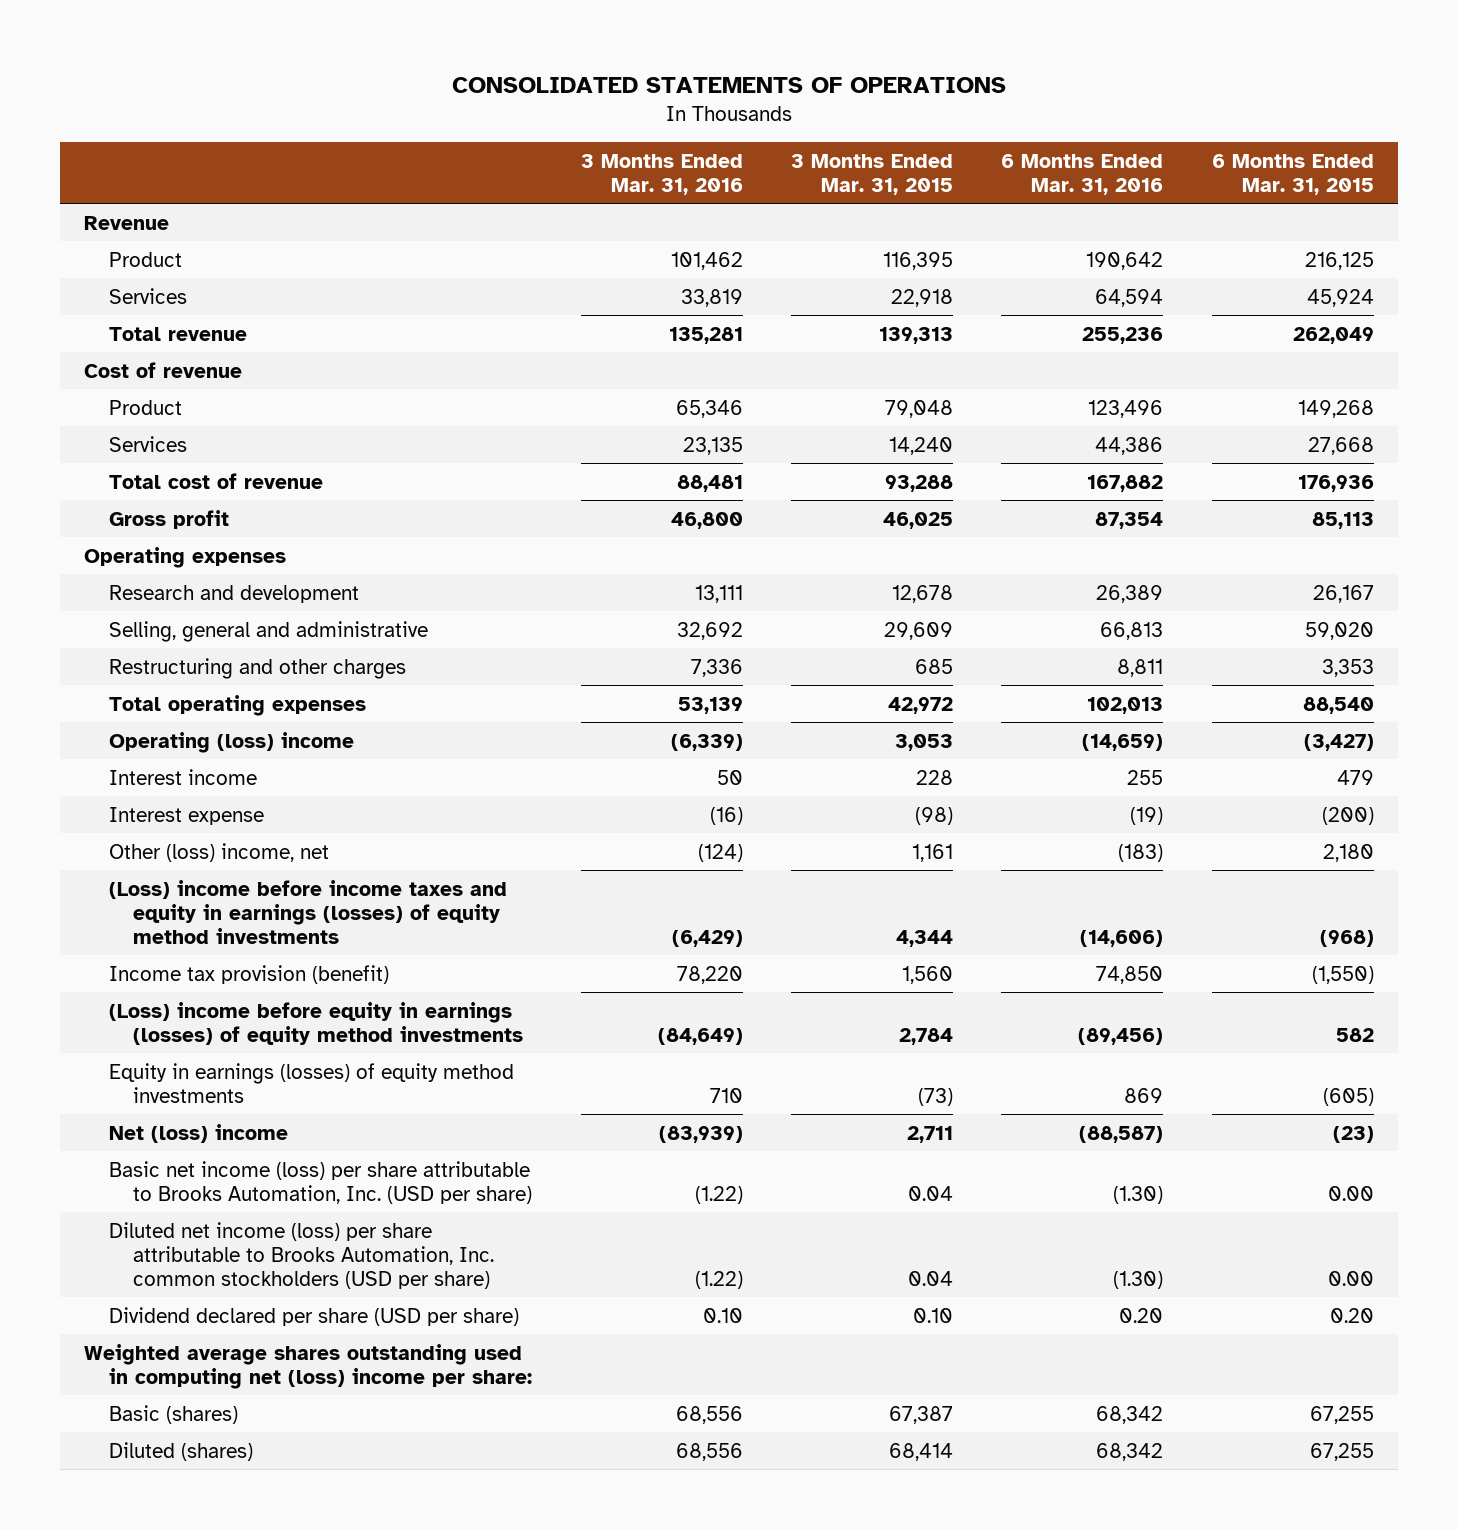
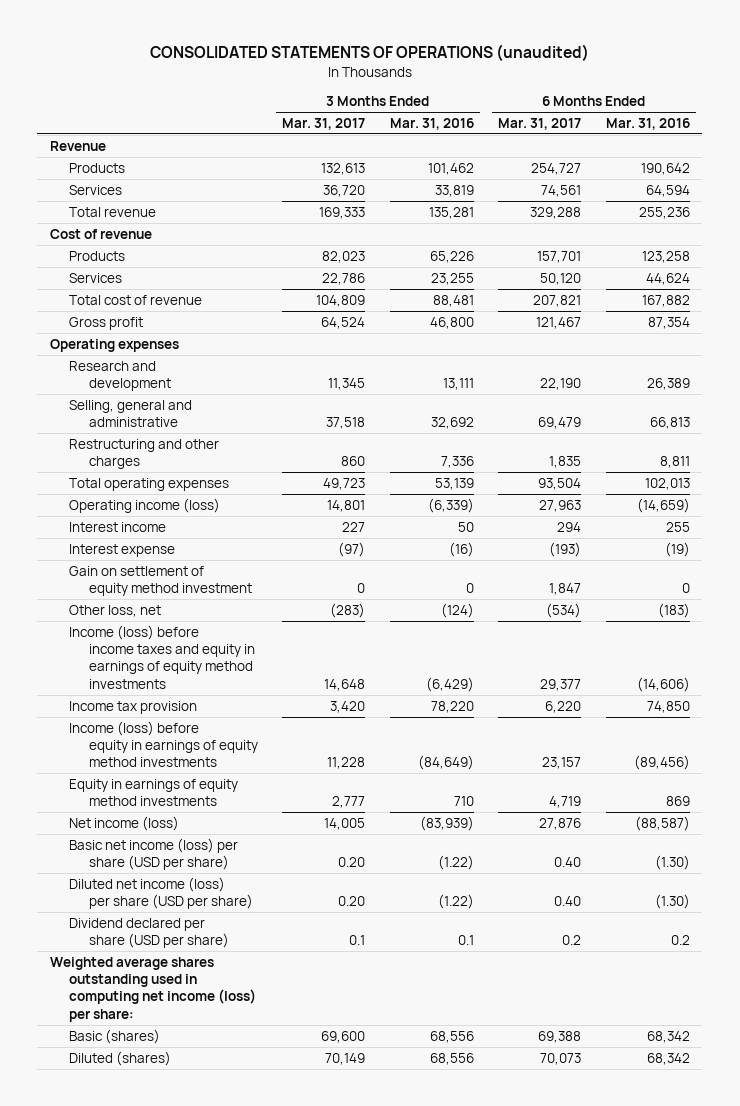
- CONSOLIDATED STATEMENTS OF OPERATIONS
+ CONSOLIDATED STATEMENTS OF OPERATIONS (unaudited)
- | 3 Months Ended Mar. 31, 2016 | 3 Months Ended Mar. 31, 2015 | 6 Months Ended Mar. 31, 2016 | 6 Months Ended Mar. 31, 2015
+ | 3 Months Ended Mar. 31, 2017 | 3 Months Ended Mar. 31, 2016 | 6 Months Ended Mar. 31, 2017 | 6 Months Ended Mar. 31, 2016
- Product | 101,462 | 116,395 | 190,642 | 216,125
+ Products | 132,613 | 101,462 | 254,727 | 190,642
- Product | 65,346 | 79,048 | 123,496 | 149,268
- Services | 23,135 | 14,240 | 44,386 | 27,668
+ Products | 82,023 | 65,226 | 157,701 | 123,258
+ Services | 22,786 | 23,255 | 50,120 | 44,624
- Operating (loss) income | (6,339) | 3,053 | (14,659) | (3,427)
+ Operating income (loss) | 14,801 | (6,339) | 27,963 | (14,659)
- Other (loss) income, net | (124) | 1,161 | (183) | 2,180
- (Loss) income before income taxes and equity in earnings (losses) of equity method investments | (6,429) | 4,344 | (14,606) | (968)
- Income tax provision (benefit) | 78,220 | 1,560 | 74,850 | (1,550)
- (Loss) income before equity in earnings (losses) of equity method investments | (84,649) | 2,784 | (89,456) | 582
- Equity in earnings (losses) of equity method investments | 710 | (73) | 869 | (605)
- Net (loss) income | (83,939) | 2,711 | (88,587) | (23)
- Basic net income (loss) per share attributable to Brooks Automation, Inc. (USD per share) | (1.22) | 0.04 | (1.30) | 0.00
- Diluted net income (loss) per share attributable to Brooks Automation, Inc. common stockholders (USD per share) | (1.22) | 0.04 | (1.30) | 0.00
- Dividend declared per share (USD per share) | 0.10 | 0.10 | 0.20 | 0.20
- Weighted average shares outstanding used in computing net (loss) income per share:
+ Gain on settlement of equity method investment | 0 | 0 | 1,847 | 0
+ Other loss, net | (283) | (124) | (534) | (183)
+ Income (loss) before income taxes and equity in earnings of equity method investments | 14,648 | (6,429) | 29,377 | (14,606)
+ Income tax provision | 3,420 | 78,220 | 6,220 | 74,850
+ Income (loss) before equity in earnings of equity method investments | 11,228 | (84,649) | 23,157 | (89,456)
+ Equity in earnings of equity method investments | 2,777 | 710 | 4,719 | 869
+ Net income (loss) | 14,005 | (83,939) | 27,876 | (88,587)
+ Basic net income (loss) per share (USD per share) | 0.20 | (1.22) | 0.40 | (1.30)
+ Diluted net income (loss) per share (USD per share) | 0.20 | (1.22) | 0.40 | (1.30)
+ Dividend declared per share (USD per share) | 0.1 | 0.1 | 0.2 | 0.2
+ Weighted average shares outstanding used in computing net income (loss) per share:

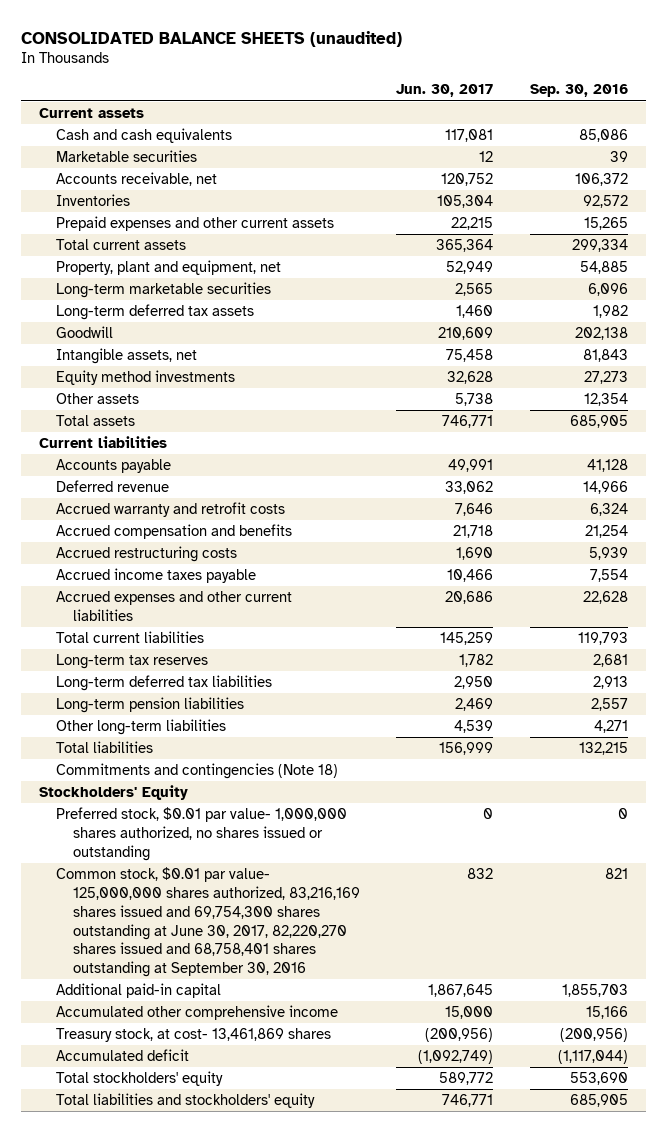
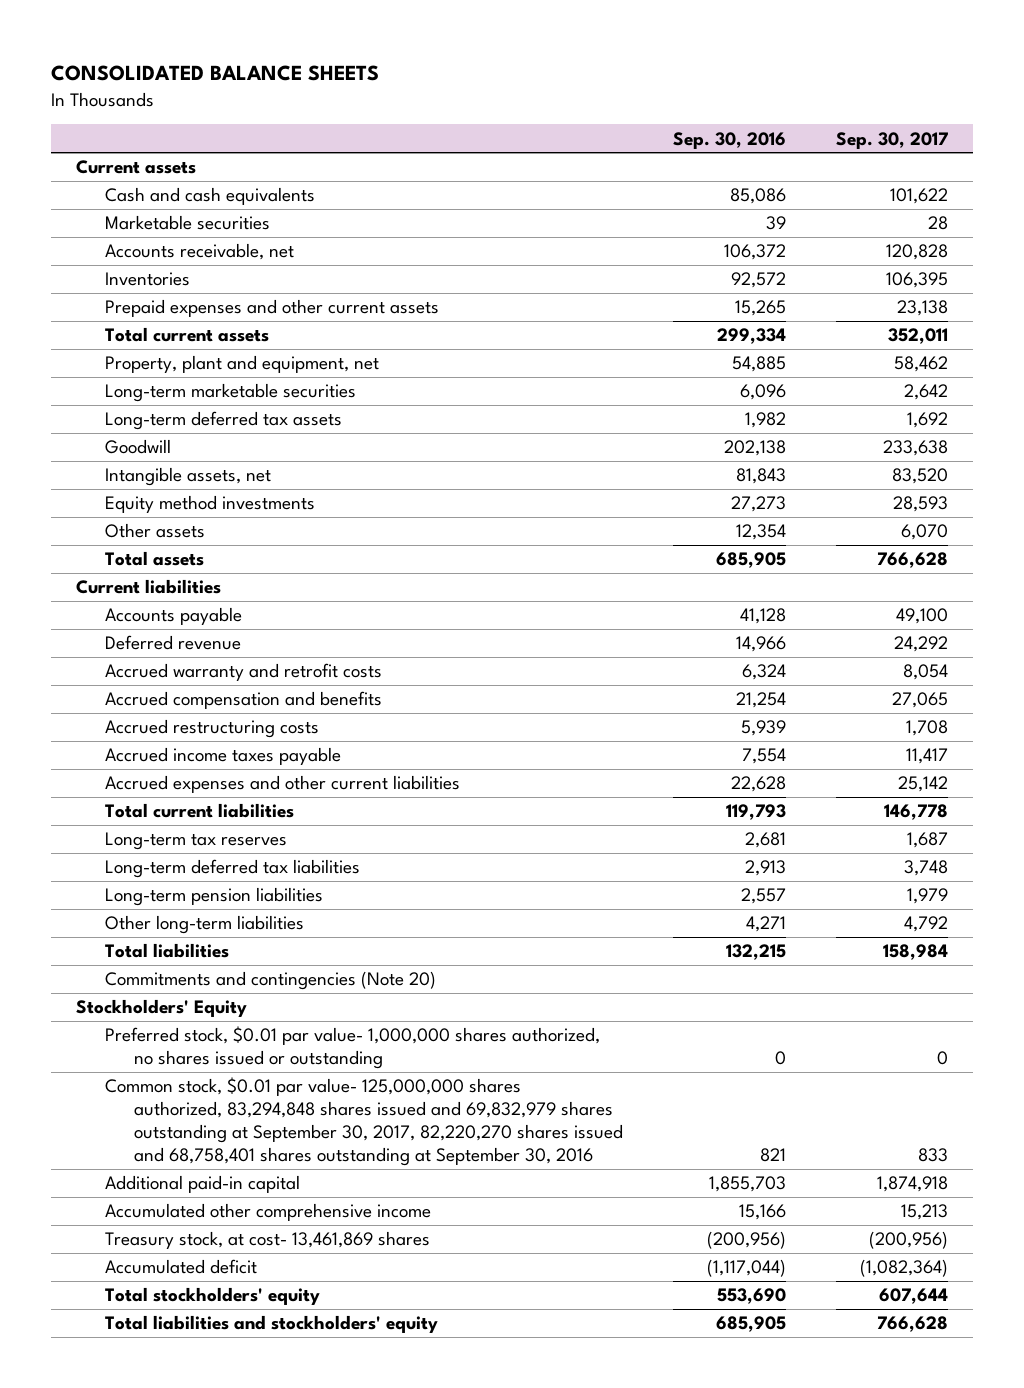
- CONSOLIDATED BALANCE SHEETS (unaudited)
+ CONSOLIDATED BALANCE SHEETS
- | Jun. 30, 2017 | Sep. 30, 2016
+ | Sep. 30, 2016 | Sep. 30, 2017
- Commitments and contingencies (Note 18)
+ Commitments and contingencies (Note 20)
- Common stock, $0.01 par value- 125,000,000 shares authorized, 83,216,169 shares issued and 69,754,300 shares outstanding at June 30, 2017, 82,220,270 shares issued and 68,758,401 shares outstanding at September 30, 2016 | 832 | 821
+ Common stock, $0.01 par value- 125,000,000 shares authorized, 83,294,848 shares issued and 69,832,979 shares outstanding at September 30, 2017, 82,220,270 shares issued and 68,758,401 shares outstanding at September 30, 2016 | 821 | 833

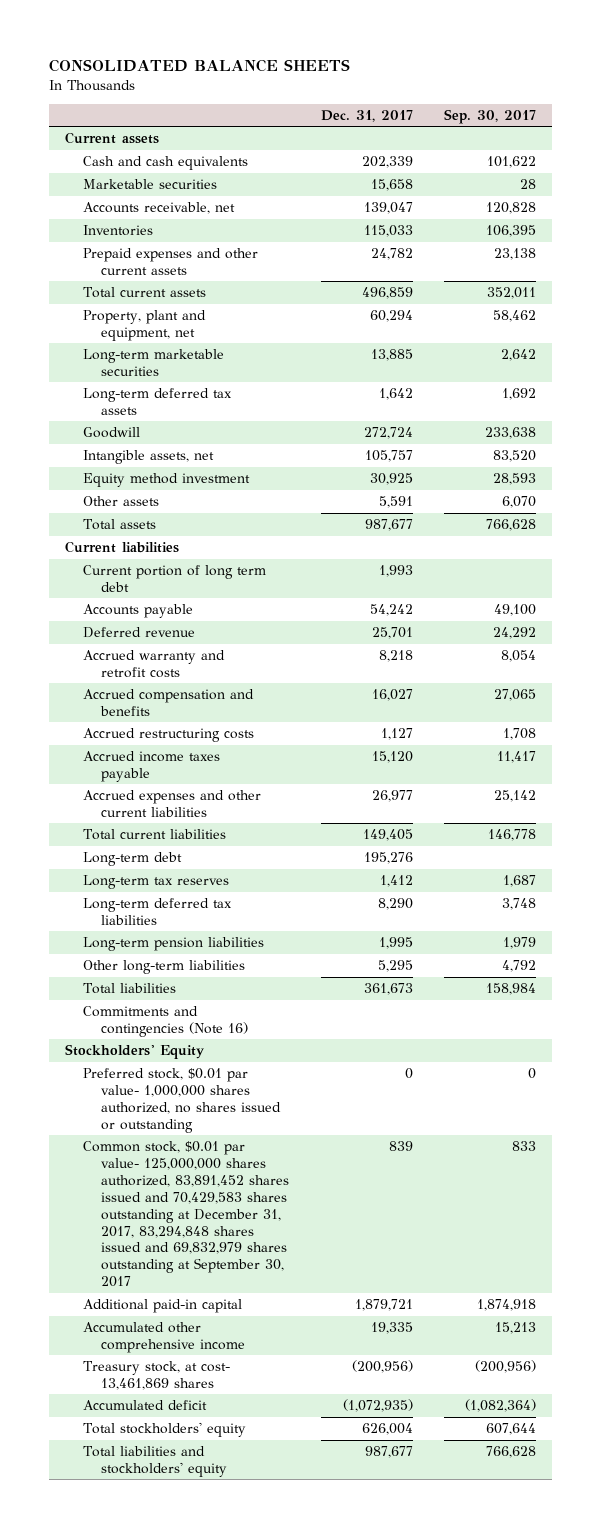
- | Sep. 30, 2016 | Sep. 30, 2017
+ | Dec. 31, 2017 | Sep. 30, 2017
- Equity method investments | 27,273 | 28,593
+ Equity method investment | 30,925 | 28,593
+ Current portion of long term debt | 1,993 |
+ Long-term debt | 195,276 |
- Commitments and contingencies (Note 20)
+ Commitments and contingencies (Note 16)
- Common stock, $0.01 par value- 125,000,000 shares authorized, 83,294,848 shares issued and 69,832,979 shares outstanding at September 30, 2017, 82,220,270 shares issued and 68,758,401 shares outstanding at September 30, 2016 | 821 | 833
+ Common stock, $0.01 par value- 125,000,000 shares authorized, 83,891,452 shares issued and 70,429,583 shares outstanding at December 31, 2017, 83,294,848 shares issued and 69,832,979 shares outstanding at September 30, 2017 | 839 | 833

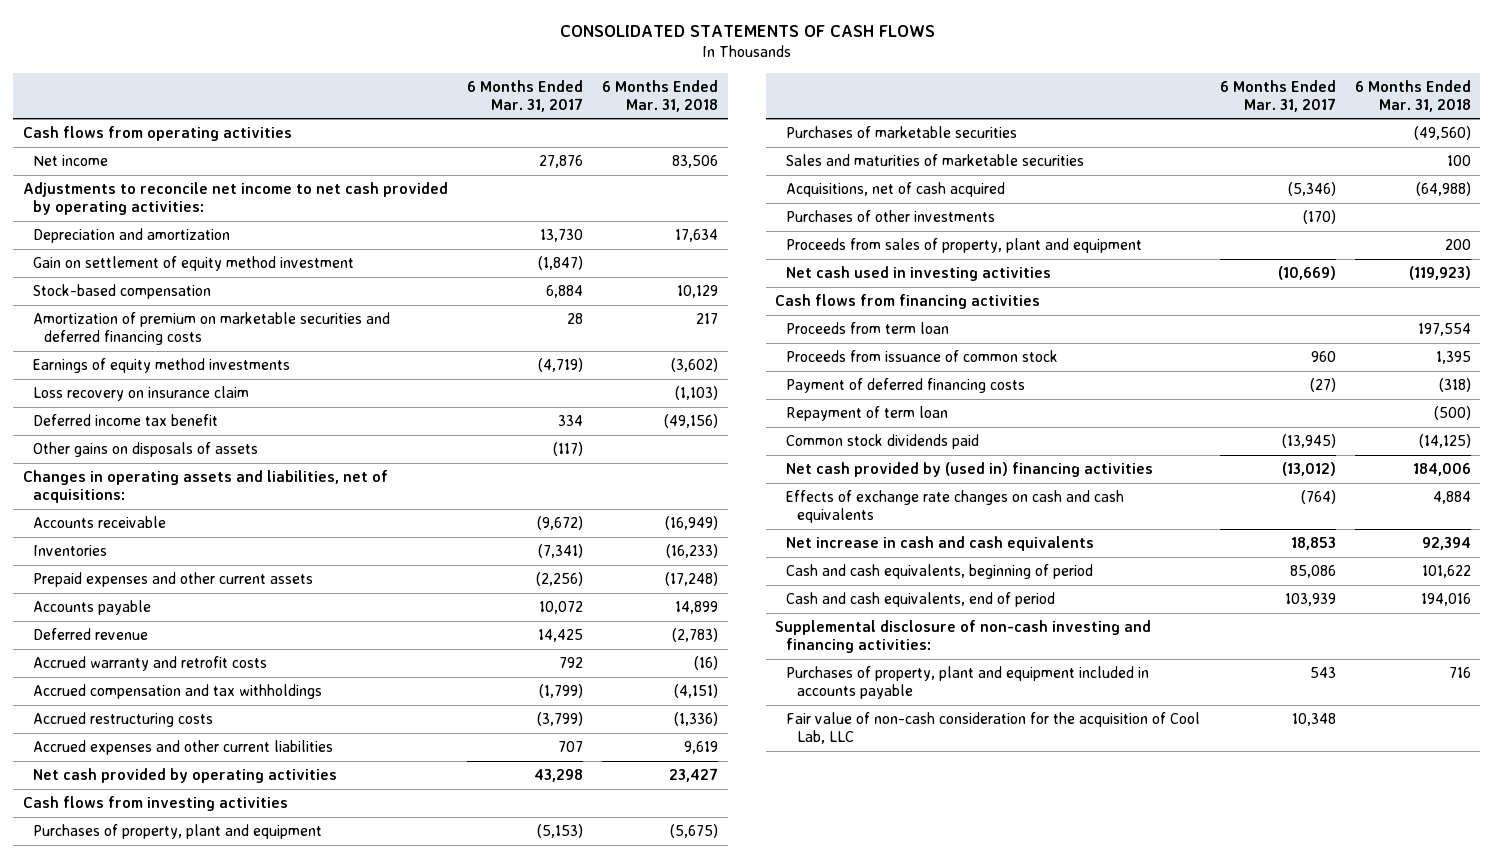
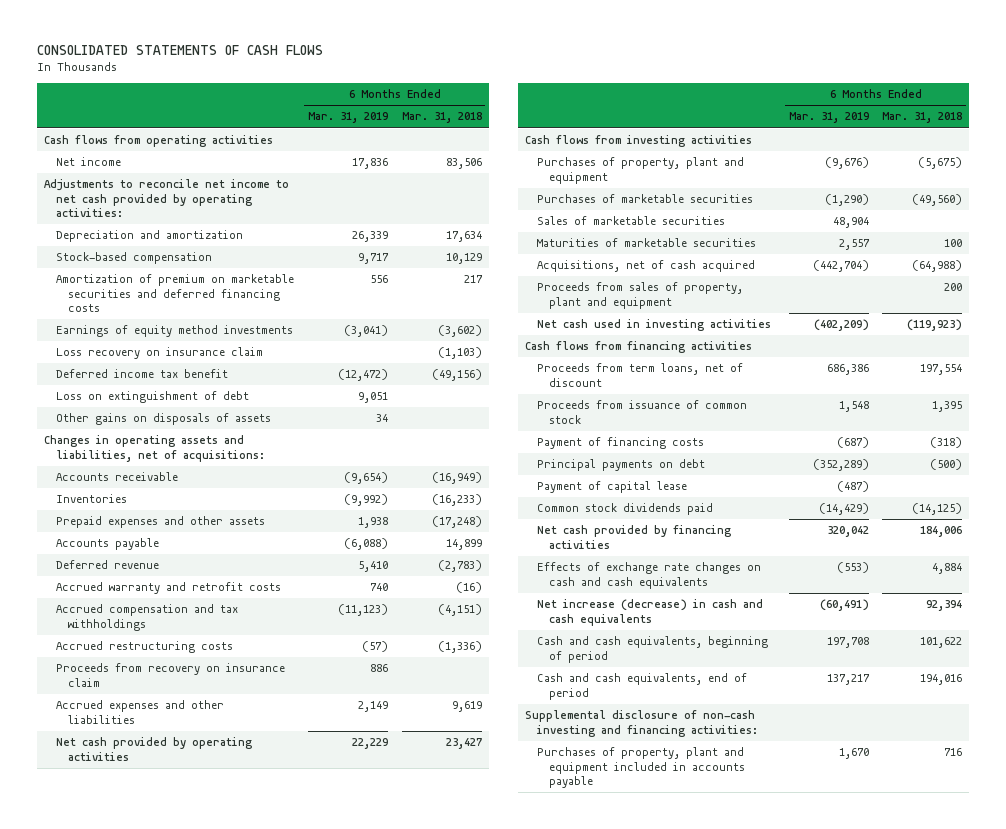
- | 6 Months Ended Mar. 31, 2017 | 6 Months Ended Mar. 31, 2018
+ | 6 Months Ended Mar. 31, 2019 | 6 Months Ended Mar. 31, 2018
- Gain on settlement of equity method investment | (1,847) |
+ Loss on extinguishment of debt | 9,051 |
- Prepaid expenses and other current assets | (2,256) | (17,248)
+ Prepaid expenses and other assets | 1,938 | (17,248)
- Accrued expenses and other current liabilities | 707 | 9,619
+ Proceeds from recovery on insurance claim | 886 |
+ Accrued expenses and other liabilities | 2,149 | 9,619
- Sales and maturities of marketable securities | | 100
+ Sales of marketable securities | 48,904 |
+ Maturities of marketable securities | 2,557 | 100
- Purchases of other investments | (170) |
- Proceeds from term loan | | 197,554
+ Proceeds from term loans, net of discount | 686,386 | 197,554
- Payment of deferred financing costs | (27) | (318)
- Repayment of term loan | | (500)
+ Payment of financing costs | (687) | (318)
+ Principal payments on debt | (352,289) | (500)
+ Payment of capital lease | (487) |
- Net cash provided by (used in) financing activities | (13,012) | 184,006
+ Net cash provided by financing activities | 320,042 | 184,006
- Net increase in cash and cash equivalents | 18,853 | 92,394
+ Net increase (decrease) in cash and cash equivalents | (60,491) | 92,394
- Fair value of non-cash consideration for the acquisition of Cool Lab, LLC | 10,348 |

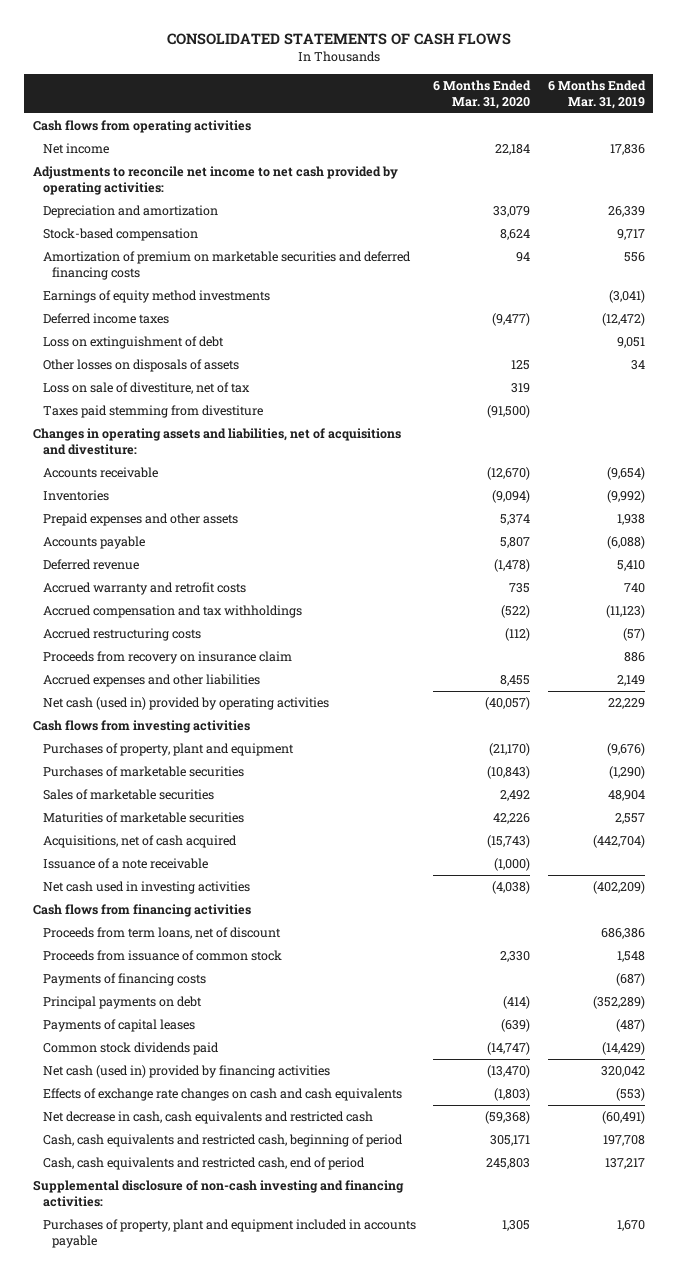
- | 6 Months Ended Mar. 31, 2019 | 6 Months Ended Mar. 31, 2018
+ | 6 Months Ended Mar. 31, 2020 | 6 Months Ended Mar. 31, 2019
- Loss recovery on insurance claim | | (1,103)
- Deferred income tax benefit | (12,472) | (49,156)
+ Deferred income taxes | (9,477) | (12,472)
- Other gains on disposals of assets | 34 |
- Changes in operating assets and liabilities, net of acquisitions:
+ Other losses on disposals of assets | 125 | 34
+ Loss on sale of divestiture, net of tax | 319 |
+ Taxes paid stemming from divestiture | (91,500) |
+ Changes in operating assets and liabilities, net of acquisitions and divestiture:
- Net cash provided by operating activities | 22,229 | 23,427
+ Net cash (used in) provided by operating activities | (40,057) | 22,229
- Proceeds from sales of property, plant and equipment | | 200
+ Issuance of a note receivable | (1,000) |
- Payment of financing costs | (687) | (318)
+ Payments of financing costs | | (687)
- Payment of capital lease | (487) |
+ Payments of capital leases | (639) | (487)
- Net cash provided by financing activities | 320,042 | 184,006
+ Net cash (used in) provided by financing activities | (13,470) | 320,042
- Net increase (decrease) in cash and cash equivalents | (60,491) | 92,394
- Cash and cash equivalents, beginning of period | 197,708 | 101,622
- Cash and cash equivalents, end of period | 137,217 | 194,016
+ Net decrease in cash, cash equivalents and restricted cash | (59,368) | (60,491)
+ Cash, cash equivalents and restricted cash, beginning of period | 305,171 | 197,708
+ Cash, cash equivalents and restricted cash, end of period | 245,803 | 137,217

